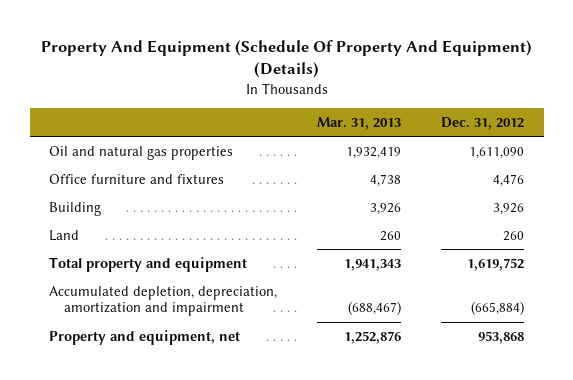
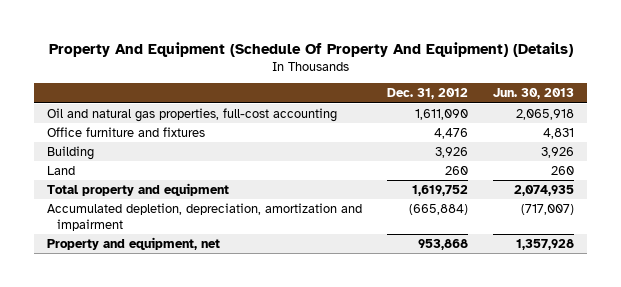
- | Mar. 31, 2013 | Dec. 31, 2012
+ | Dec. 31, 2012 | Jun. 30, 2013
- Oil and natural gas properties | 1,932,419 | 1,611,090
+ Oil and natural gas properties, full-cost accounting | 1,611,090 | 2,065,918

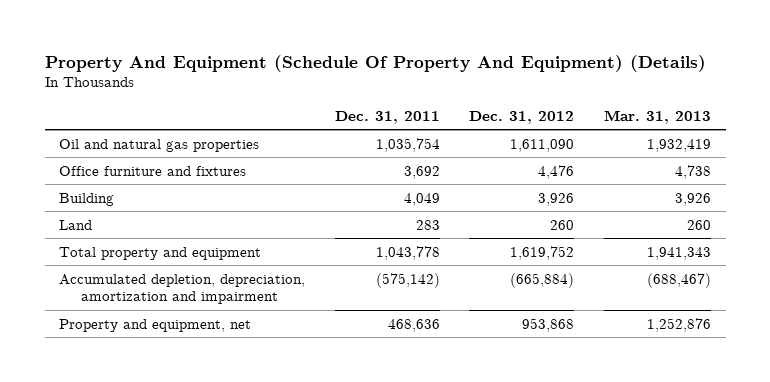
- | Dec. 31, 2012 | Jun. 30, 2013
+ | Dec. 31, 2011 | Dec. 31, 2012 | Mar. 31, 2013
- Oil and natural gas properties, full-cost accounting | 1,611,090 | 2,065,918
+ Oil and natural gas properties | 1,035,754 | 1,611,090 | 1,932,419

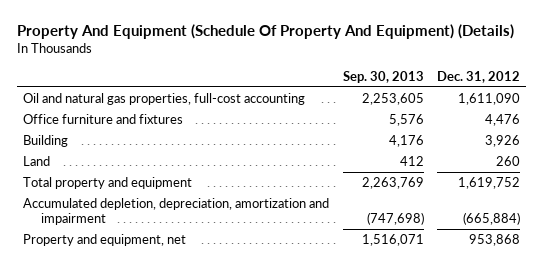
- | Dec. 31, 2011 | Dec. 31, 2012 | Mar. 31, 2013
+ | Sep. 30, 2013 | Dec. 31, 2012
- Oil and natural gas properties | 1,035,754 | 1,611,090 | 1,932,419
+ Oil and natural gas properties, full-cost accounting | 2,253,605 | 1,611,090

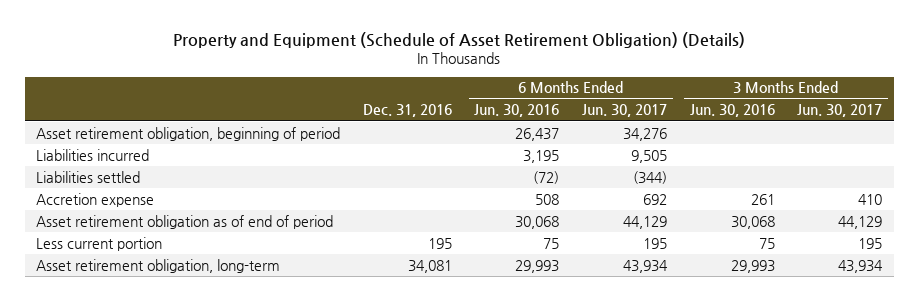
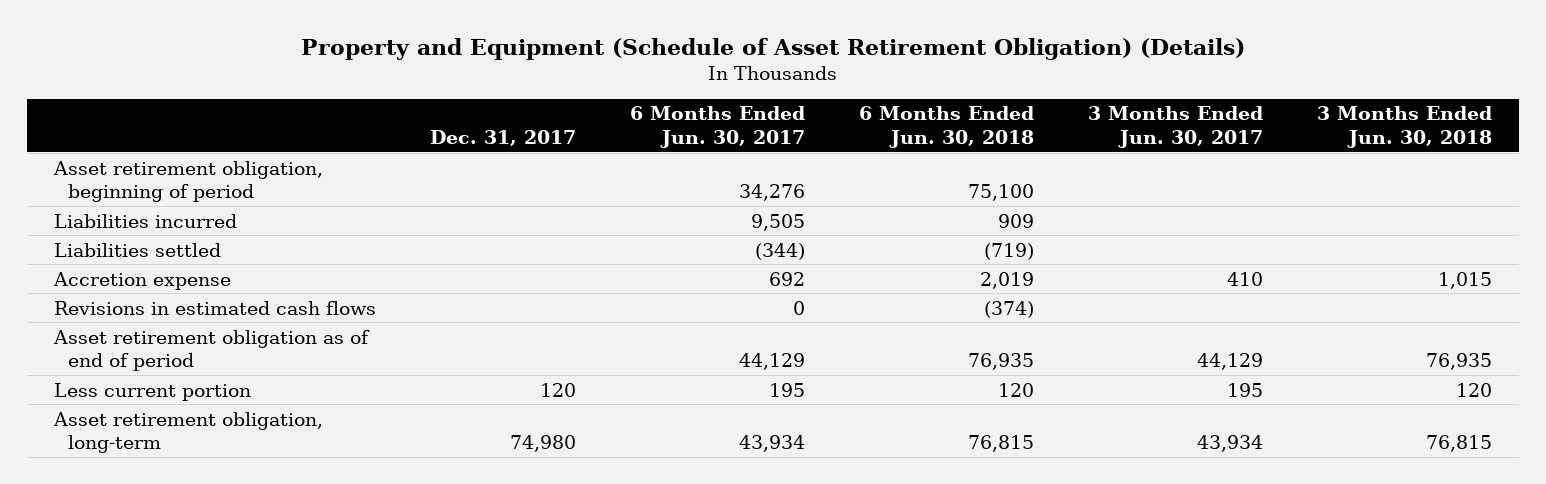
- | Dec. 31, 2016 | 6 Months Ended Jun. 30, 2016 | 6 Months Ended Jun. 30, 2017 | 3 Months Ended Jun. 30, 2016 | 3 Months Ended Jun. 30, 2017
+ | Dec. 31, 2017 | 6 Months Ended Jun. 30, 2017 | 6 Months Ended Jun. 30, 2018 | 3 Months Ended Jun. 30, 2017 | 3 Months Ended Jun. 30, 2018
+ Revisions in estimated cash flows | | 0 | (374) | |

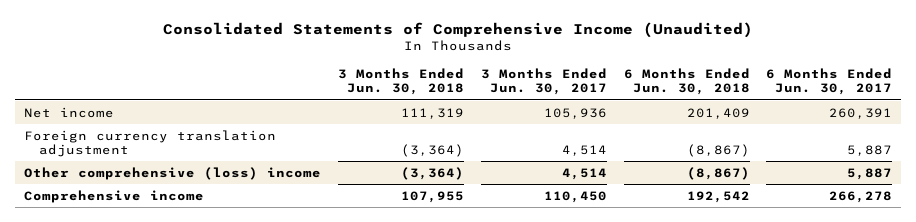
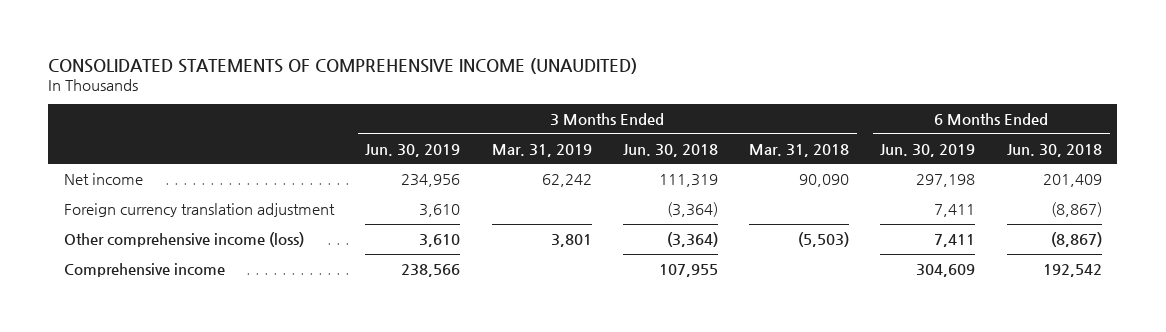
- Consolidated Statements of Comprehensive Income (Unaudited)
+ CONSOLIDATED STATEMENTS OF COMPREHENSIVE INCOME (UNAUDITED)
- | 3 Months Ended Jun. 30, 2018 | 3 Months Ended Jun. 30, 2017 | 6 Months Ended Jun. 30, 2018 | 6 Months Ended Jun. 30, 2017
+ | 3 Months Ended Jun. 30, 2019 | 3 Months Ended Mar. 31, 2019 | 3 Months Ended Jun. 30, 2018 | 3 Months Ended Mar. 31, 2018 | 6 Months Ended Jun. 30, 2019 | 6 Months Ended Jun. 30, 2018
- Other comprehensive (loss) income | (3,364) | 4,514 | (8,867) | 5,887
+ Other comprehensive income (loss) | 3,610 | 3,801 | (3,364) | (5,503) | 7,411 | (8,867)

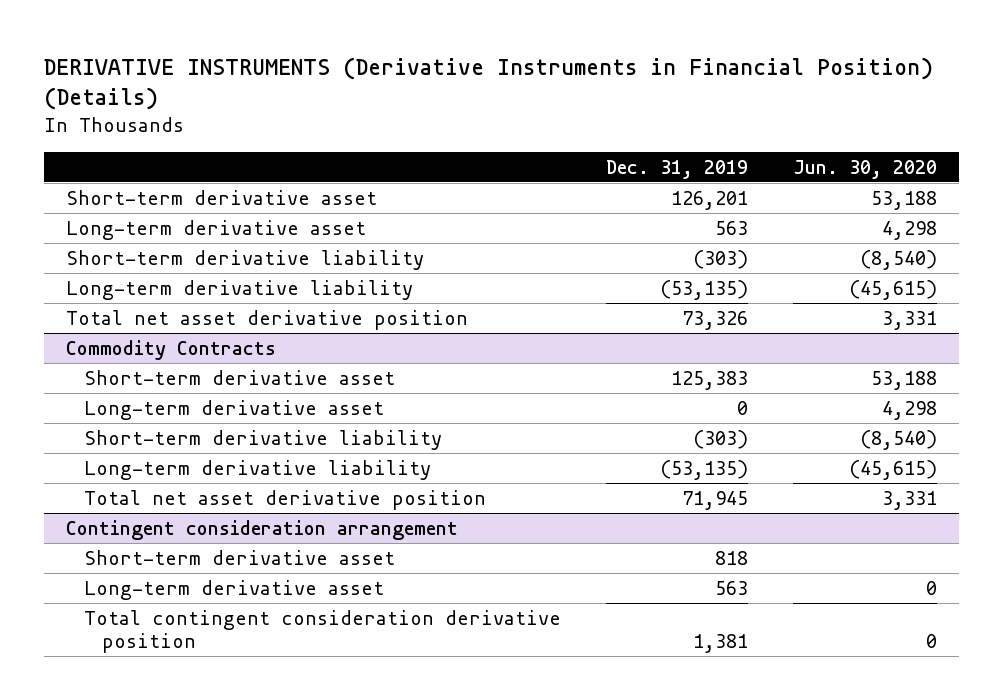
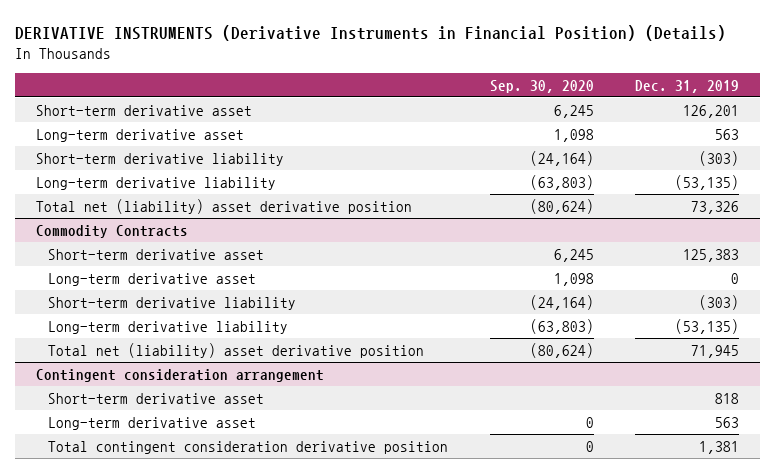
- | Dec. 31, 2019 | Jun. 30, 2020
+ | Sep. 30, 2020 | Dec. 31, 2019
- Total net asset derivative position | 73,326 | 3,331
+ Total net (liability) asset derivative position | (80,624) | 73,326
@ Commodity Contracts
- Total net asset derivative position | 71,945 | 3,331
+ Total net (liability) asset derivative position | (80,624) | 71,945

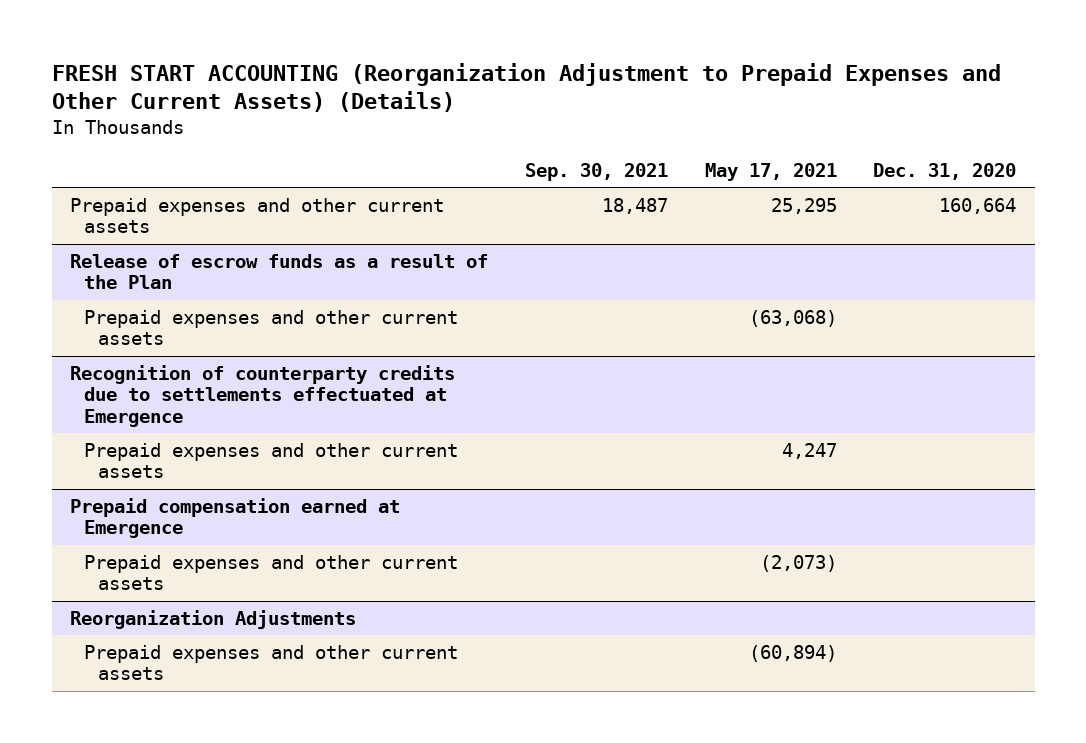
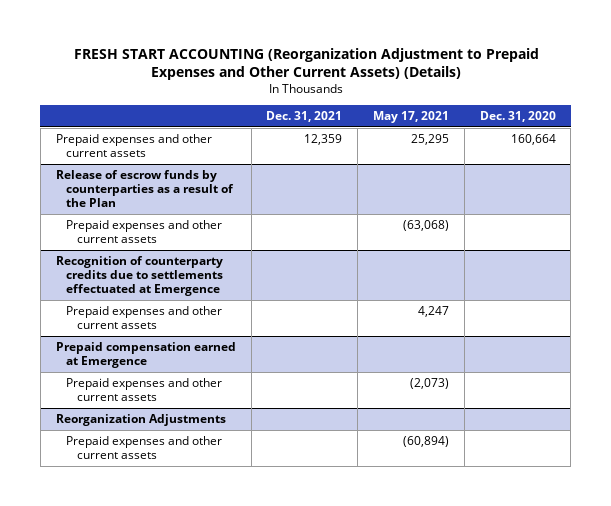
- | Sep. 30, 2021 | May 17, 2021 | Dec. 31, 2020
+ | Dec. 31, 2021 | May 17, 2021 | Dec. 31, 2020
- Release of escrow funds as a result of the Plan
+ Release of escrow funds by counterparties as a result of the Plan

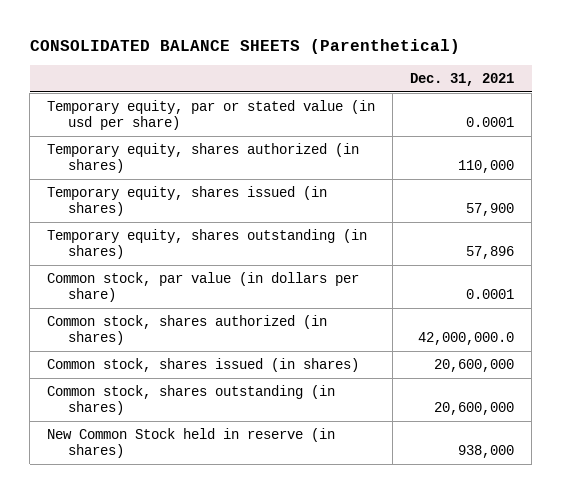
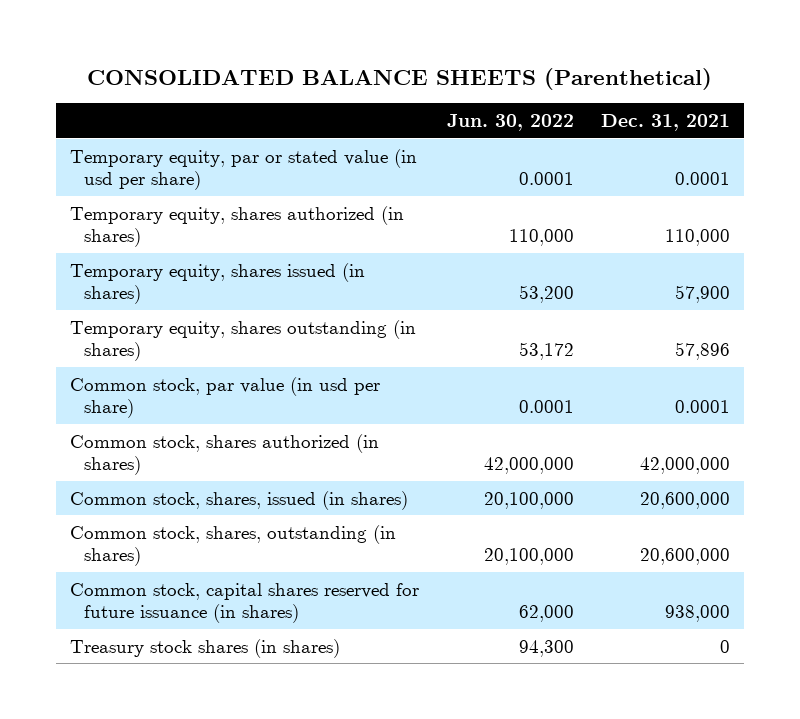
- | Dec. 31, 2021
+ | Jun. 30, 2022 | Dec. 31, 2021
- Common stock, par value (in dollars per share) | 0.0001
- Common stock, shares authorized (in shares) | 42,000,000.0
- Common stock, shares issued (in shares) | 20,600,000
- Common stock, shares outstanding (in shares) | 20,600,000
- New Common Stock held in reserve (in shares) | 938,000
+ Common stock, par value (in usd per share) | 0.0001 | 0.0001
+ Common stock, shares authorized (in shares) | 42,000,000 | 42,000,000
+ Common stock, shares, issued (in shares) | 20,100,000 | 20,600,000
+ Common stock, shares, outstanding (in shares) | 20,100,000 | 20,600,000
+ Common stock, capital shares reserved for future issuance (in shares) | 62,000 | 938,000
+ Treasury stock shares (in shares) | 94,300 | 0

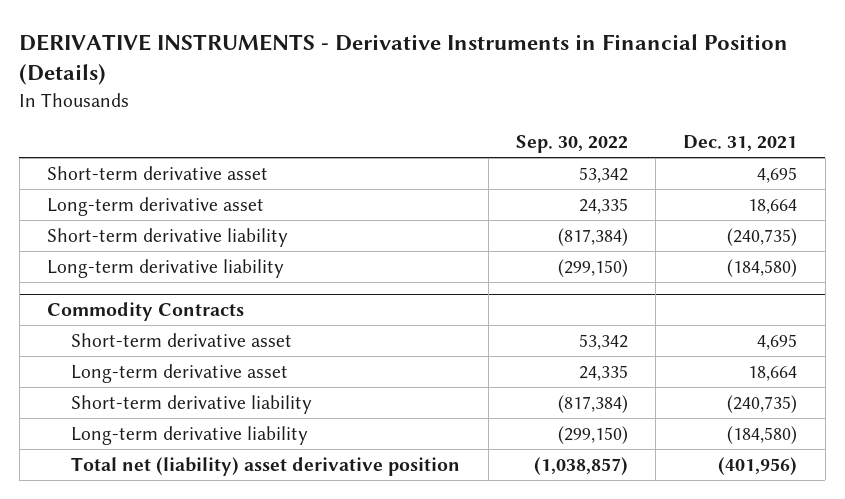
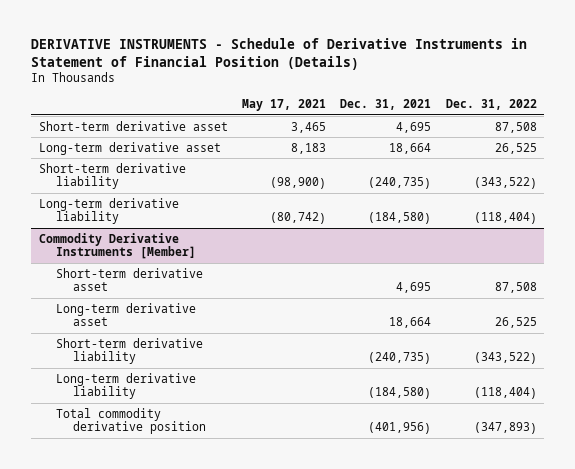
- DERIVATIVE INSTRUMENTS - Derivative Instruments in Financial Position (Details)
+ DERIVATIVE INSTRUMENTS - Schedule of Derivative Instruments in Statement of Financial Position (Details)
- | Sep. 30, 2022 | Dec. 31, 2021
+ | May 17, 2021 | Dec. 31, 2021 | Dec. 31, 2022
- Commodity Contracts
+ Commodity Derivative Instruments [Member]
- Total net (liability) asset derivative position | (1,038,857) | (401,956)
+ Total commodity derivative position | | (401,956) | (347,893)

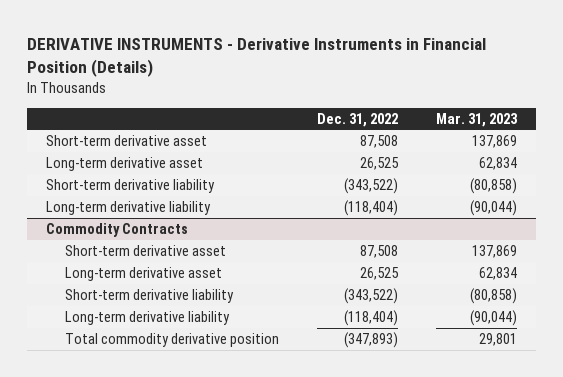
- DERIVATIVE INSTRUMENTS - Schedule of Derivative Instruments in Statement of Financial Position (Details)
+ DERIVATIVE INSTRUMENTS - Derivative Instruments in Financial Position (Details)
- | May 17, 2021 | Dec. 31, 2021 | Dec. 31, 2022
+ | Dec. 31, 2022 | Mar. 31, 2023
- Commodity Derivative Instruments [Member]
+ Commodity Contracts

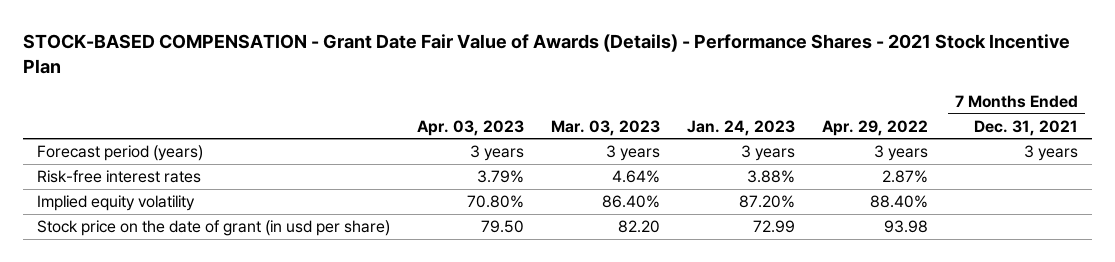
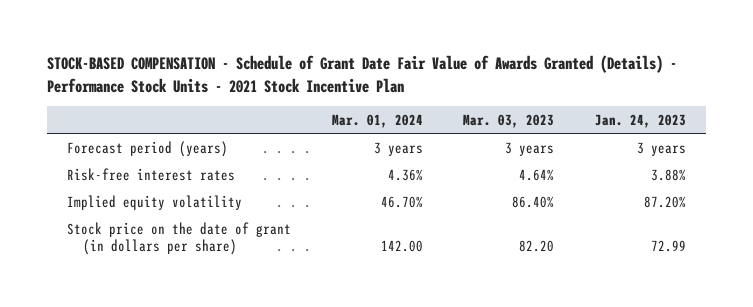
- STOCK-BASED COMPENSATION - Grant Date Fair Value of Awards (Details) - Performance Shares - 2021 Stock Incentive Plan
+ STOCK-BASED COMPENSATION - Schedule of Grant Date Fair Value of Awards Granted (Details) - Performance Stock Units - 2021 Stock Incentive Plan
- | Apr. 03, 2023 | Mar. 03, 2023 | Jan. 24, 2023 | Apr. 29, 2022 | 7 Months Ended Dec. 31, 2021
+ | Mar. 01, 2024 | Mar. 03, 2023 | Jan. 24, 2023
- Stock price on the date of grant (in usd per share) | 79.50 | 82.20 | 72.99 | 93.98 |
+ Stock price on the date of grant (in dollars per share) | 142.00 | 82.20 | 72.99

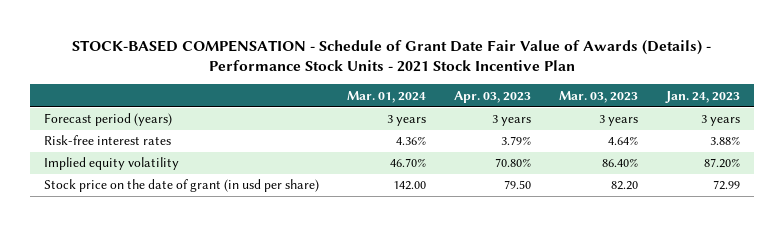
- STOCK-BASED COMPENSATION - Schedule of Grant Date Fair Value of Awards Granted (Details) - Performance Stock Units - 2021 Stock Incentive Plan
+ STOCK-BASED COMPENSATION - Schedule of Grant Date Fair Value of Awards (Details) - Performance Stock Units - 2021 Stock Incentive Plan
- | Mar. 01, 2024 | Mar. 03, 2023 | Jan. 24, 2023
+ | Mar. 01, 2024 | Apr. 03, 2023 | Mar. 03, 2023 | Jan. 24, 2023
- Stock price on the date of grant (in dollars per share) | 142.00 | 82.20 | 72.99
+ Stock price on the date of grant (in usd per share) | 142.00 | 79.50 | 82.20 | 72.99

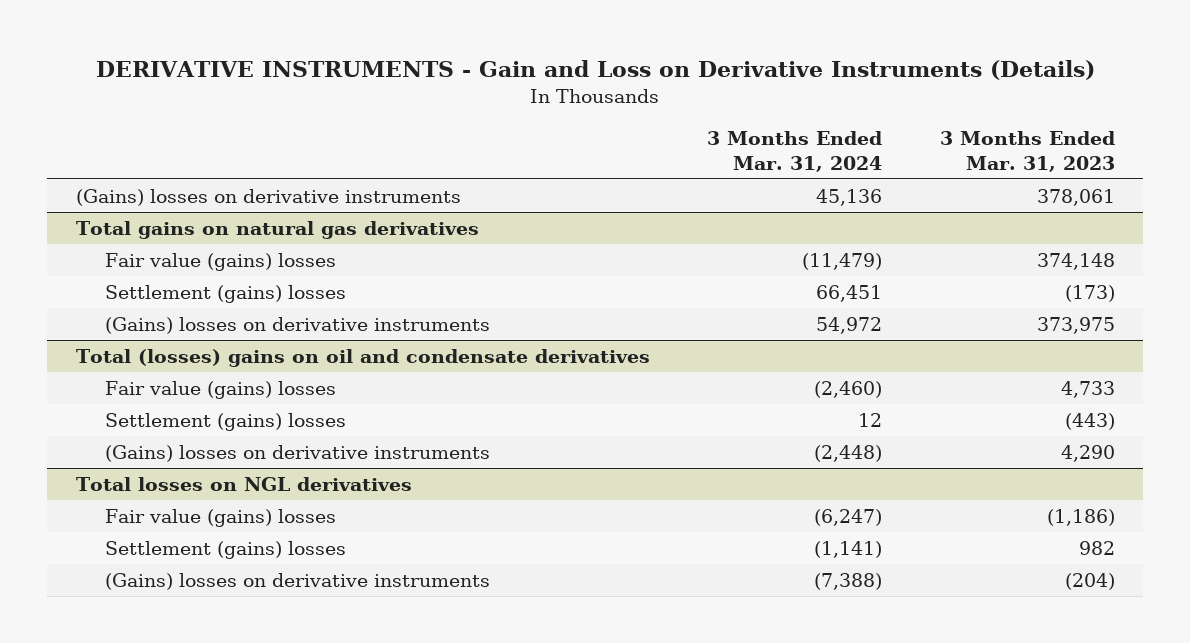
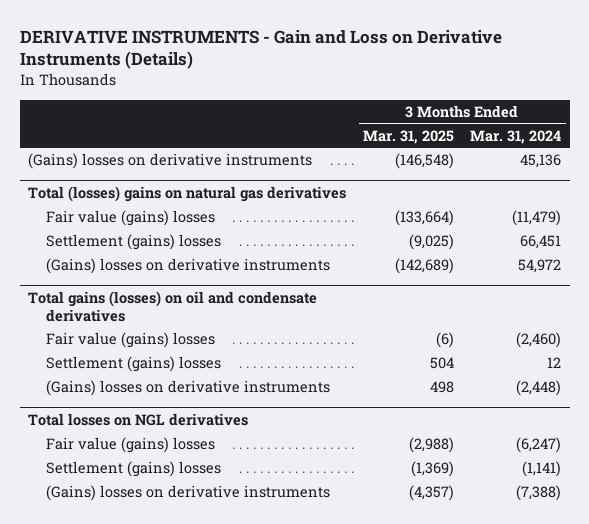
- | 3 Months Ended Mar. 31, 2024 | 3 Months Ended Mar. 31, 2023
+ | 3 Months Ended Mar. 31, 2025 | 3 Months Ended Mar. 31, 2024
- Total gains on natural gas derivatives
+ Total (losses) gains on natural gas derivatives
- Total (losses) gains on oil and condensate derivatives
+ Total gains (losses) on oil and condensate derivatives

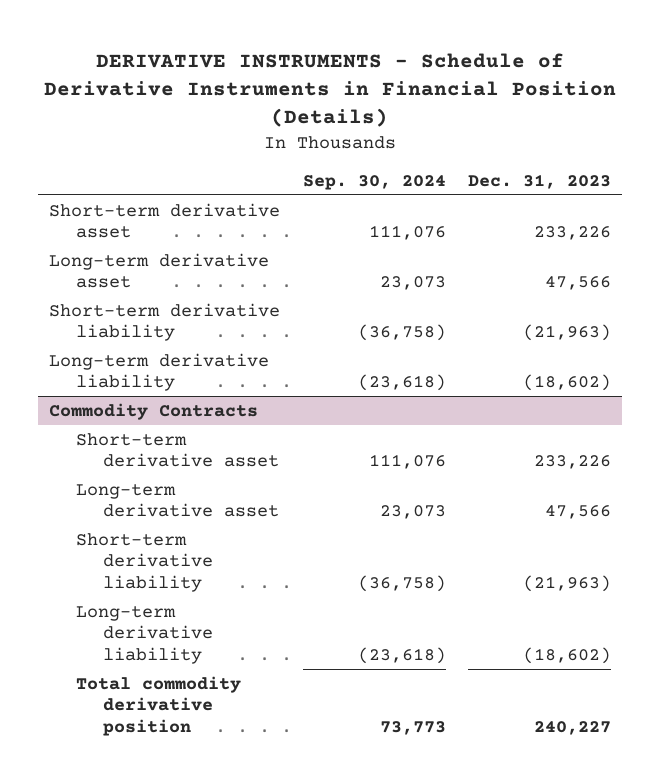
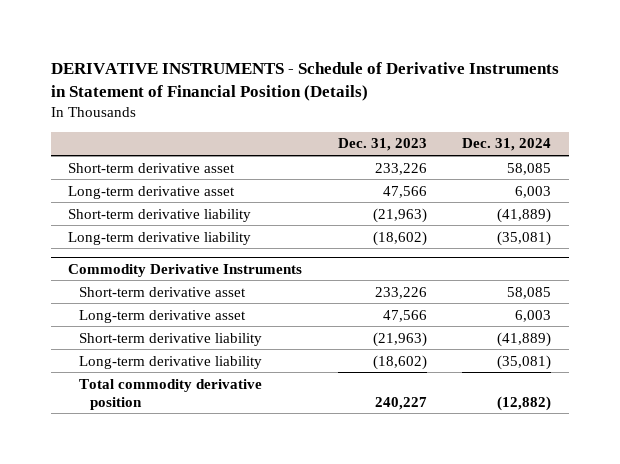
- DERIVATIVE INSTRUMENTS - Schedule of Derivative Instruments in Financial Position (Details)
+ DERIVATIVE INSTRUMENTS - Schedule of Derivative Instruments in Statement of Financial Position (Details)
- | Sep. 30, 2024 | Dec. 31, 2023
+ | Dec. 31, 2023 | Dec. 31, 2024
- Commodity Contracts
+ Commodity Derivative Instruments

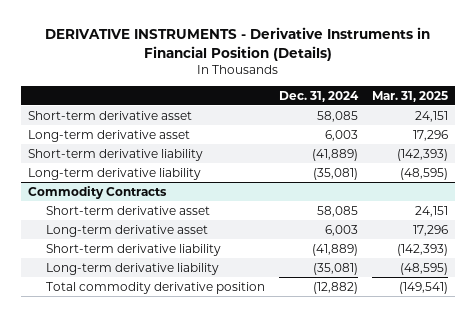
- DERIVATIVE INSTRUMENTS - Schedule of Derivative Instruments in Statement of Financial Position (Details)
+ DERIVATIVE INSTRUMENTS - Derivative Instruments in Financial Position (Details)
- | Dec. 31, 2023 | Dec. 31, 2024
+ | Dec. 31, 2024 | Mar. 31, 2025
- Commodity Derivative Instruments
+ Commodity Contracts

